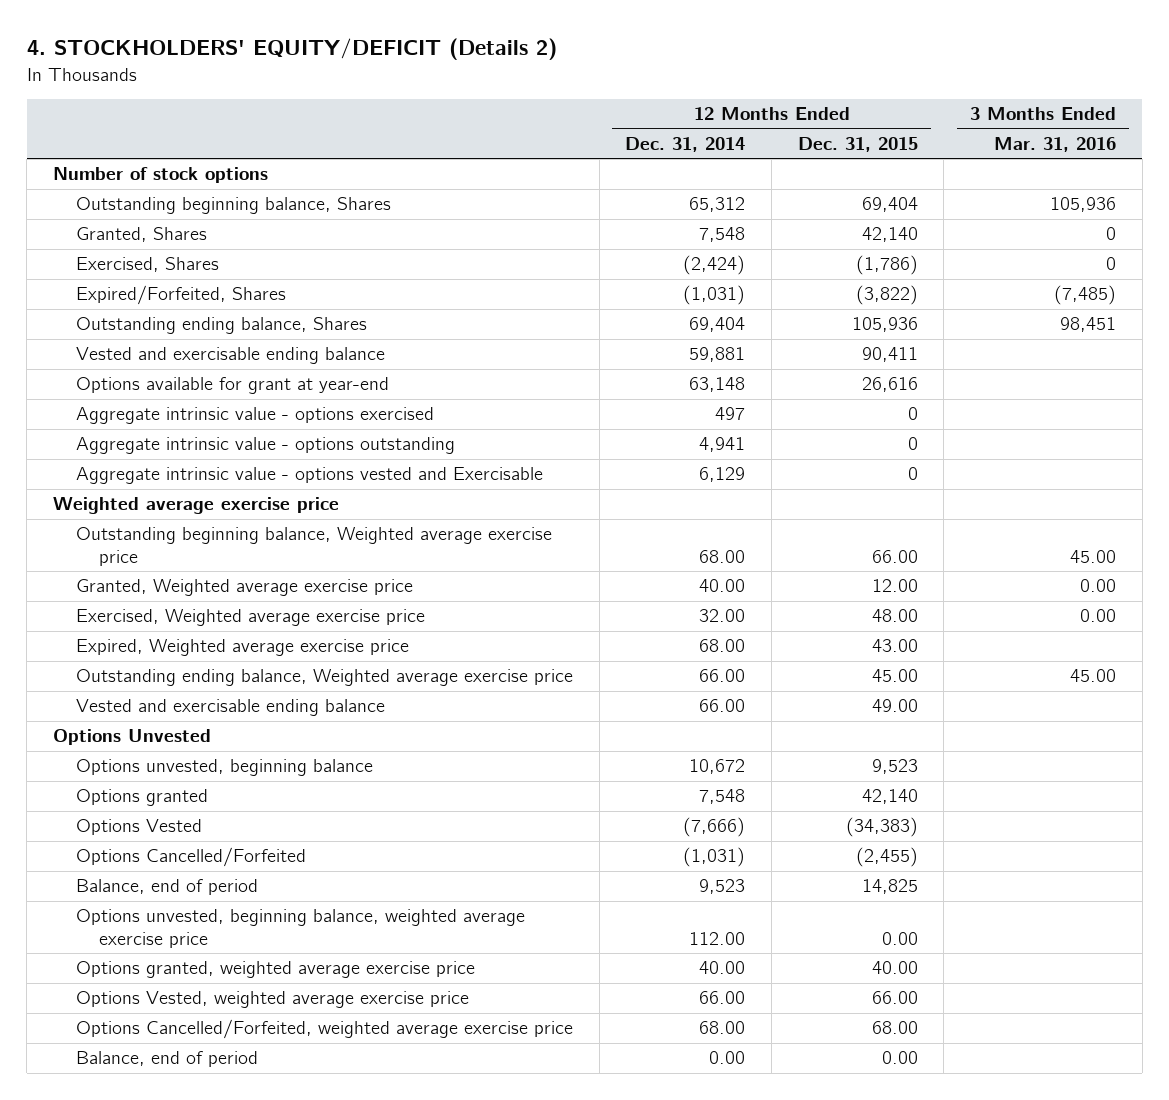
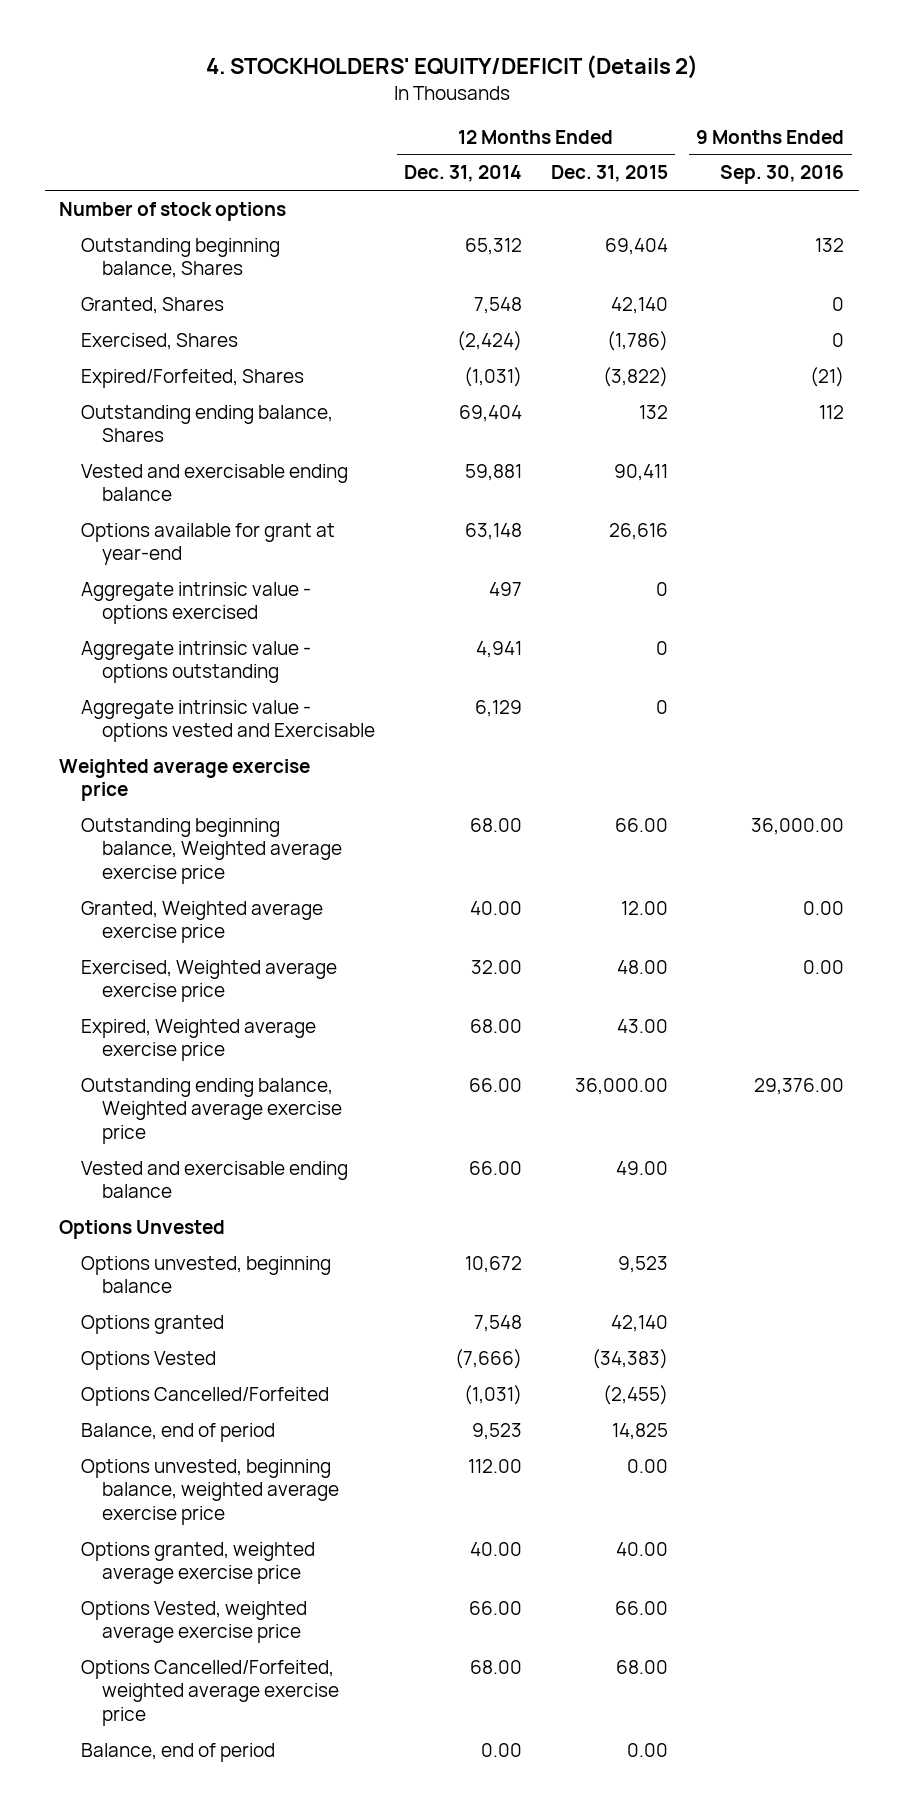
- | 12 Months Ended Dec. 31, 2014 | 12 Months Ended Dec. 31, 2015 | 3 Months Ended Mar. 31, 2016
+ | 12 Months Ended Dec. 31, 2014 | 12 Months Ended Dec. 31, 2015 | 9 Months Ended Sep. 30, 2016
- Outstanding ending balance, Shares | 69,404 | 105,936 | 98,451
+ Outstanding ending balance, Shares | 69,404 | 132 | 112
- Outstanding ending balance, Weighted average exercise price | 66.00 | 45.00 | 45.00
+ Outstanding ending balance, Weighted average exercise price | 66.00 | 36,000.00 | 29,376.00

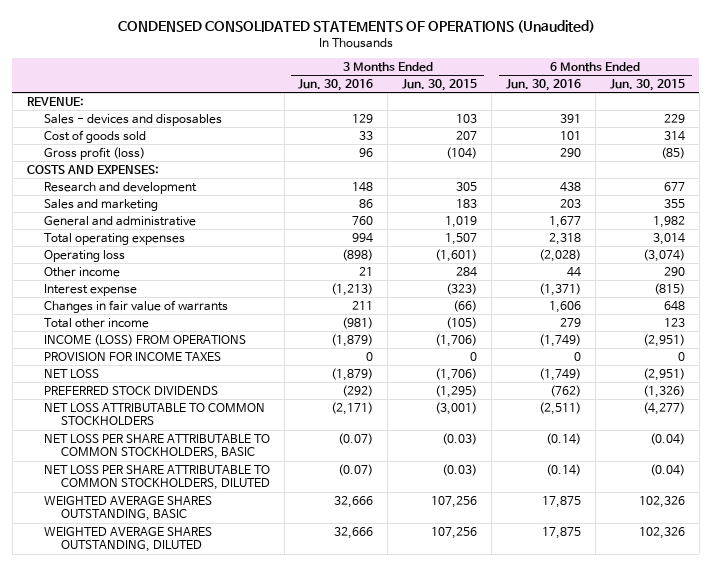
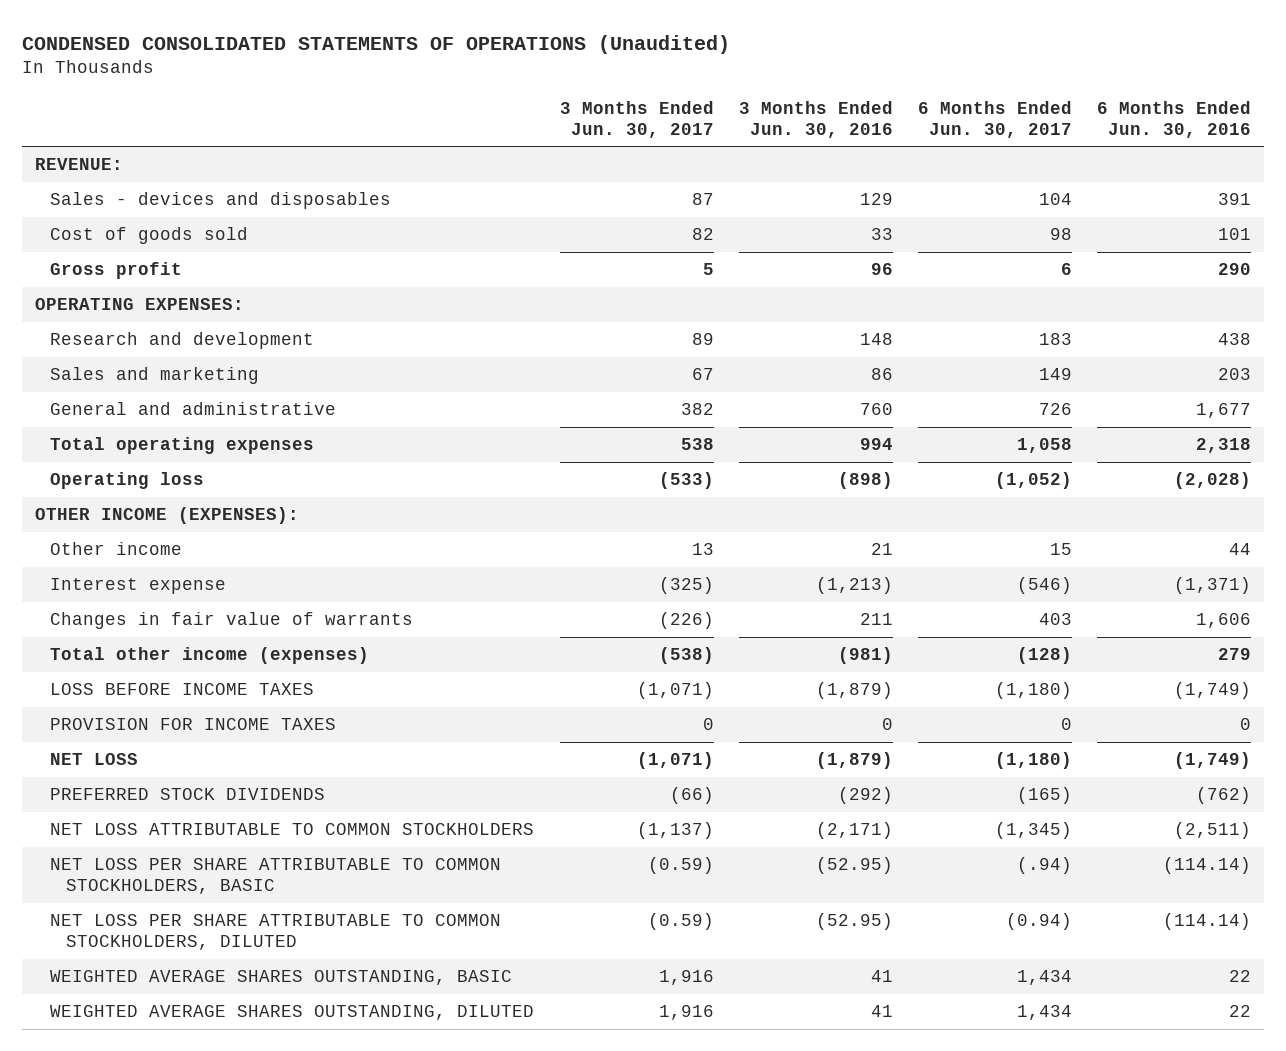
- | 3 Months Ended Jun. 30, 2016 | 3 Months Ended Jun. 30, 2015 | 6 Months Ended Jun. 30, 2016 | 6 Months Ended Jun. 30, 2015
+ | 3 Months Ended Jun. 30, 2017 | 3 Months Ended Jun. 30, 2016 | 6 Months Ended Jun. 30, 2017 | 6 Months Ended Jun. 30, 2016
- Gross profit (loss) | 96 | (104) | 290 | (85)
- COSTS AND EXPENSES:
+ Gross profit | 5 | 96 | 6 | 290
+ OPERATING EXPENSES:
+ OTHER INCOME (EXPENSES):
- Total other income | (981) | (105) | 279 | 123
- INCOME (LOSS) FROM OPERATIONS | (1,879) | (1,706) | (1,749) | (2,951)
+ Total other income (expenses) | (538) | (981) | (128) | 279
+ LOSS BEFORE INCOME TAXES | (1,071) | (1,879) | (1,180) | (1,749)
- NET LOSS PER SHARE ATTRIBUTABLE TO COMMON STOCKHOLDERS, BASIC | (0.07) | (0.03) | (0.14) | (0.04)
- NET LOSS PER SHARE ATTRIBUTABLE TO COMMON STOCKHOLDERS, DILUTED | (0.07) | (0.03) | (0.14) | (0.04)
- WEIGHTED AVERAGE SHARES OUTSTANDING, BASIC | 32,666 | 107,256 | 17,875 | 102,326
- WEIGHTED AVERAGE SHARES OUTSTANDING, DILUTED | 32,666 | 107,256 | 17,875 | 102,326
+ NET LOSS PER SHARE ATTRIBUTABLE TO COMMON STOCKHOLDERS, BASIC | (0.59) | (52.95) | (.94) | (114.14)
+ NET LOSS PER SHARE ATTRIBUTABLE TO COMMON STOCKHOLDERS, DILUTED | (0.59) | (52.95) | (0.94) | (114.14)
+ WEIGHTED AVERAGE SHARES OUTSTANDING, BASIC | 1,916 | 41 | 1,434 | 22
+ WEIGHTED AVERAGE SHARES OUTSTANDING, DILUTED | 1,916 | 41 | 1,434 | 22

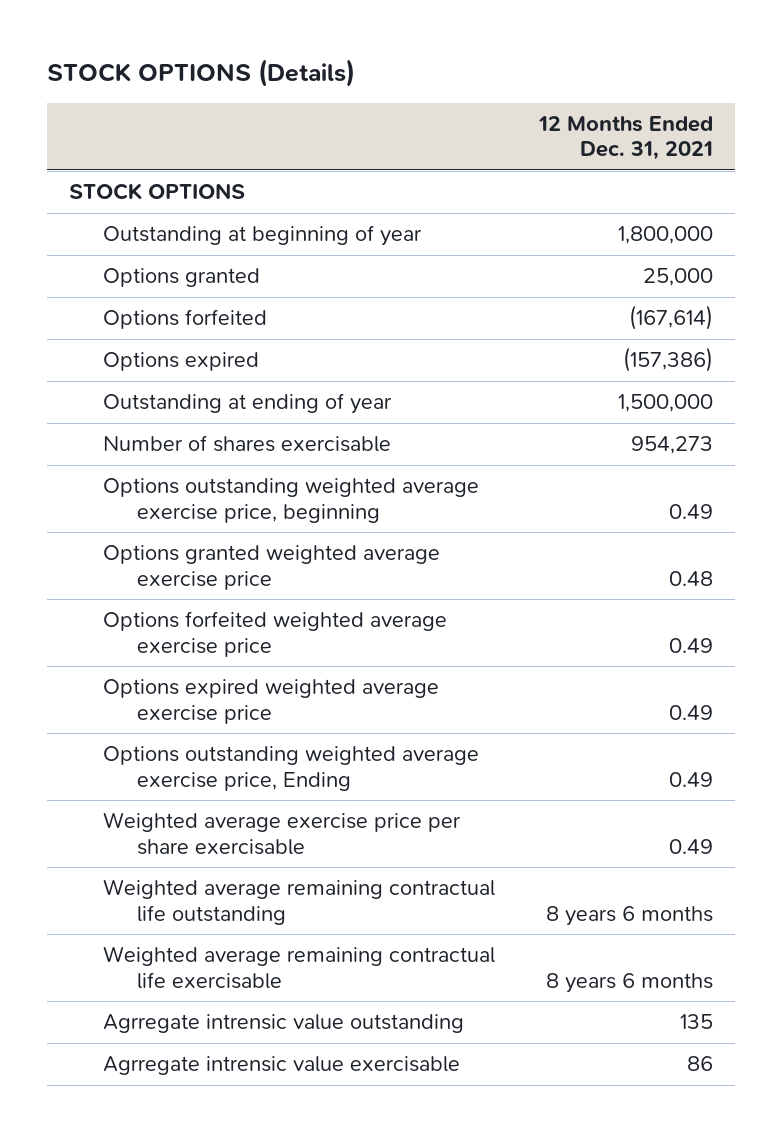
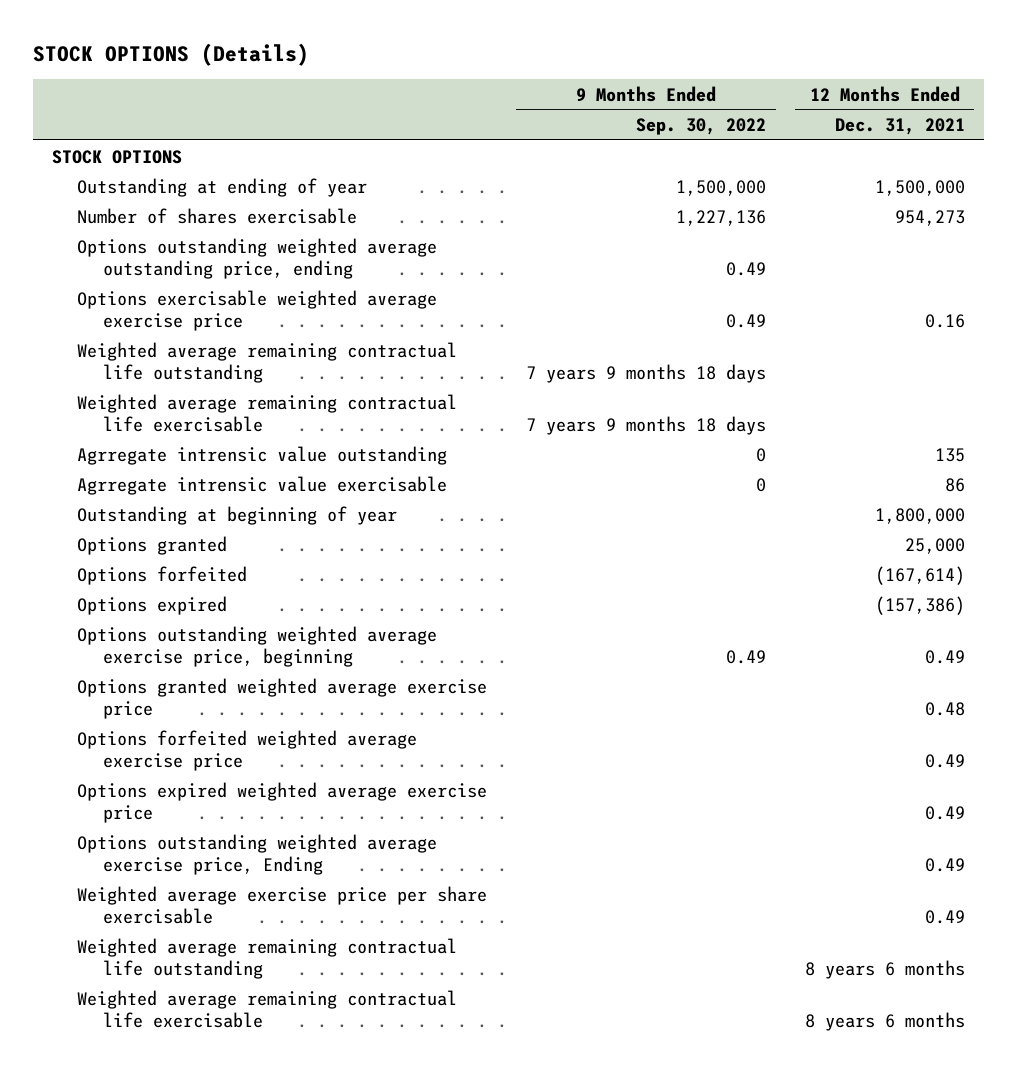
- | 12 Months Ended Dec. 31, 2021
+ | 9 Months Ended Sep. 30, 2022 | 12 Months Ended Dec. 31, 2021
moved up: Outstanding at ending of year | 1,500,000 | 1,500,000
moved up: Number of shares exercisable | 1,227,136 | 954,273
+ Options outstanding weighted average outstanding price, ending | 0.49 |
+ Options exercisable weighted average exercise price | 0.49 | 0.16
+ Weighted average remaining contractual life outstanding | 7 years 9 months 18 days |
+ Weighted average remaining contractual life exercisable | 7 years 9 months 18 days |
moved up: Agrregate intrensic value outstanding | 0 | 135
moved up: Agrregate intrensic value exercisable | 0 | 86

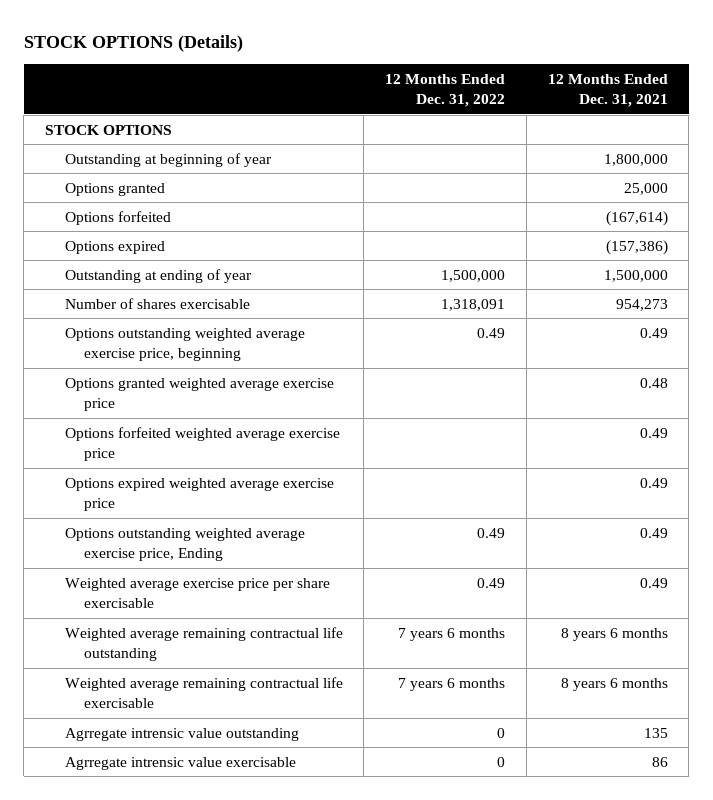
- | 9 Months Ended Sep. 30, 2022 | 12 Months Ended Dec. 31, 2021
+ | 12 Months Ended Dec. 31, 2022 | 12 Months Ended Dec. 31, 2021
- Options outstanding weighted average outstanding price, ending | 0.49 |
- Options exercisable weighted average exercise price | 0.49 | 0.16
- Weighted average remaining contractual life outstanding | 7 years 9 months 18 days |
- Weighted average remaining contractual life exercisable | 7 years 9 months 18 days |
moved down: Outstanding at ending of year | 1,500,000 | 1,500,000
moved down: Number of shares exercisable | 1,318,091 | 954,273
moved down: Agrregate intrensic value outstanding | 0 | 135
moved down: Agrregate intrensic value exercisable | 0 | 86

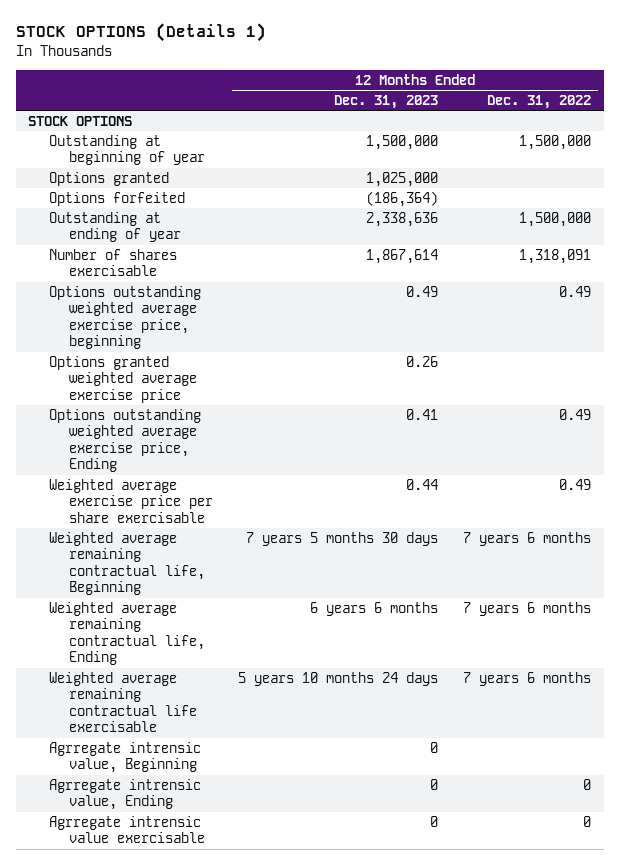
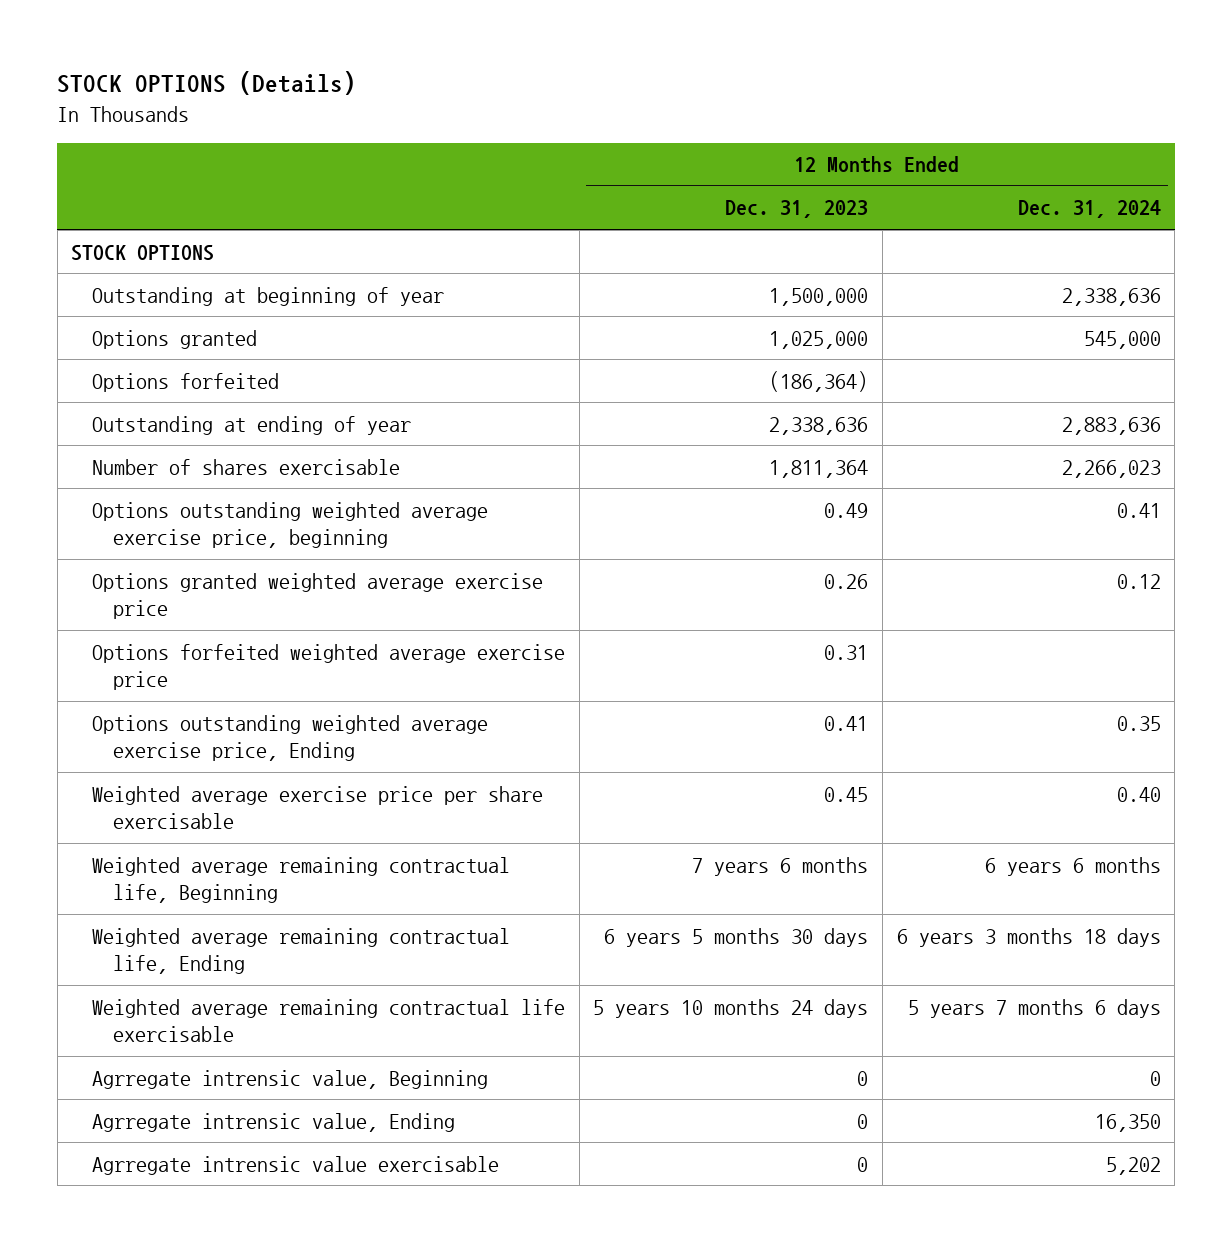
- STOCK OPTIONS (Details 1)
+ STOCK OPTIONS (Details)
- | 12 Months Ended Dec. 31, 2023 | 12 Months Ended Dec. 31, 2022
+ | 12 Months Ended Dec. 31, 2023 | 12 Months Ended Dec. 31, 2024
- Number of shares exercisable | 1,867,614 | 1,318,091
+ Number of shares exercisable | 1,811,364 | 2,266,023
+ Options forfeited weighted average exercise price | 0.31 |
- Weighted average exercise price per share exercisable | 0.44 | 0.49
- Weighted average remaining contractual life, Beginning | 7 years 5 months 30 days | 7 years 6 months
- Weighted average remaining contractual life, Ending | 6 years 6 months | 7 years 6 months
+ Weighted average exercise price per share exercisable | 0.45 | 0.40
+ Weighted average remaining contractual life, Beginning | 7 years 6 months | 6 years 6 months
+ Weighted average remaining contractual life, Ending | 6 years 5 months 30 days | 6 years 3 months 18 days

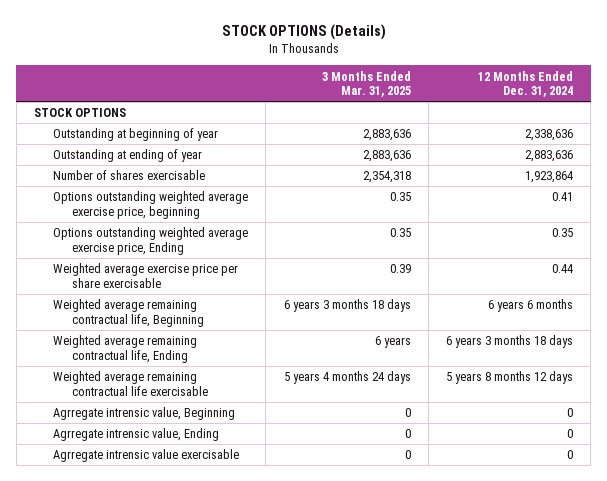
- | 12 Months Ended Dec. 31, 2023 | 12 Months Ended Dec. 31, 2024
+ | 3 Months Ended Mar. 31, 2025 | 12 Months Ended Dec. 31, 2024
- Options granted | 1,025,000 | 545,000
- Options forfeited | (186,364) |
- Number of shares exercisable | 1,811,364 | 2,266,023
+ Number of shares exercisable | 2,354,318 | 1,923,864
- Options granted weighted average exercise price | 0.26 | 0.12
- Options forfeited weighted average exercise price | 0.31 |
- Weighted average exercise price per share exercisable | 0.45 | 0.40
+ Weighted average exercise price per share exercisable | 0.39 | 0.44
- Weighted average remaining contractual life exercisable | 5 years 10 months 24 days | 5 years 7 months 6 days
+ Weighted average remaining contractual life exercisable | 5 years 4 months 24 days | 5 years 8 months 12 days
- Agrregate intrensic value, Ending | 0 | 16,350
- Agrregate intrensic value exercisable | 0 | 5,202
+ Agrregate intrensic value, Ending | 0 | 0
+ Agrregate intrensic value exercisable | 0 | 0

